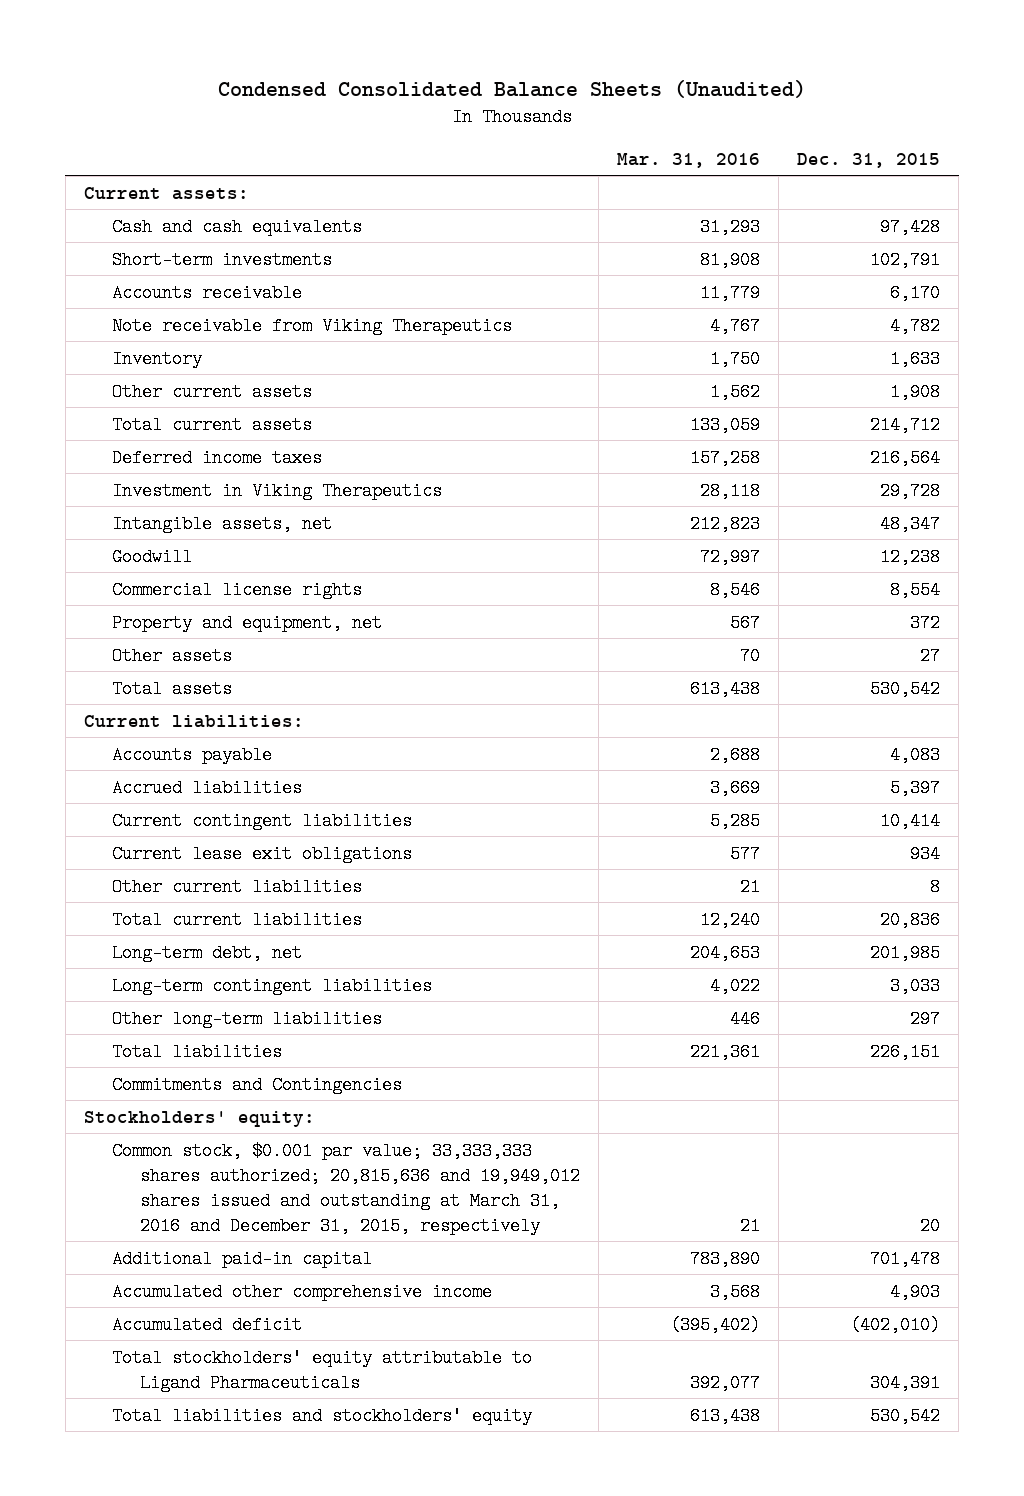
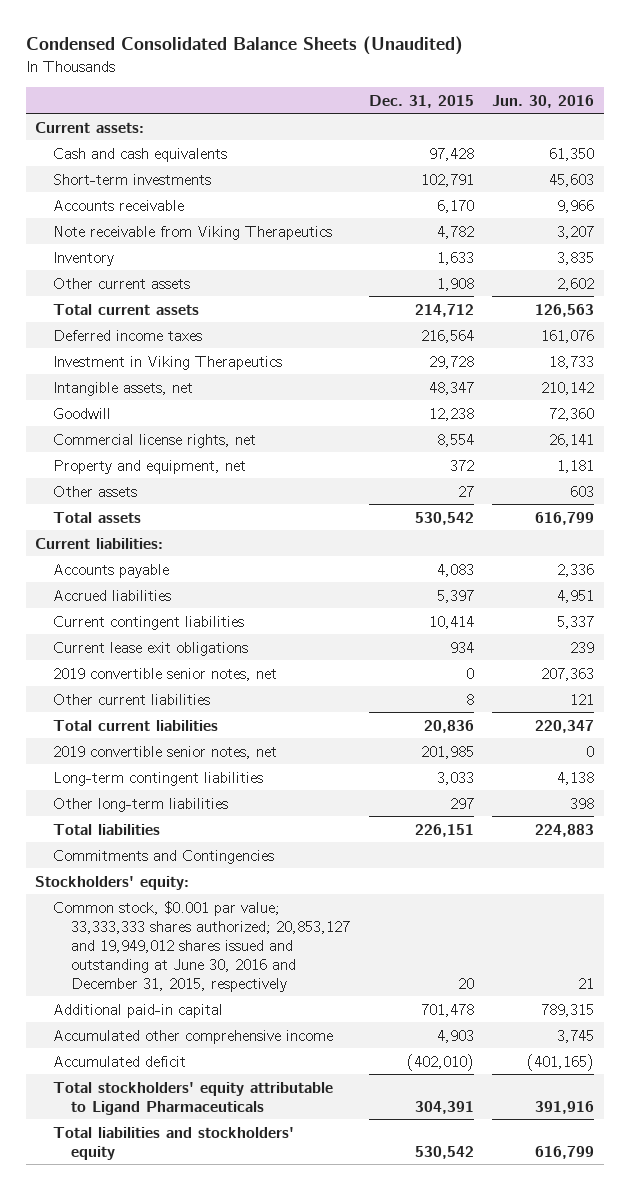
- | Mar. 31, 2016 | Dec. 31, 2015
+ | Dec. 31, 2015 | Jun. 30, 2016
- Commercial license rights | 8,546 | 8,554
+ Commercial license rights, net | 8,554 | 26,141
+ 2019 convertible senior notes, net | 0 | 207,363
- Long-term debt, net | 204,653 | 201,985
+ 2019 convertible senior notes, net | 201,985 | 0
- Common stock, $0.001 par value; 33,333,333 shares authorized; 20,815,636 and 19,949,012 shares issued and outstanding at March 31, 2016 and December 31, 2015, respectively | 21 | 20
+ Common stock, $0.001 par value; 33,333,333 shares authorized; 20,853,127 and 19,949,012 shares issued and outstanding at June 30, 2016 and December 31, 2015, respectively | 20 | 21

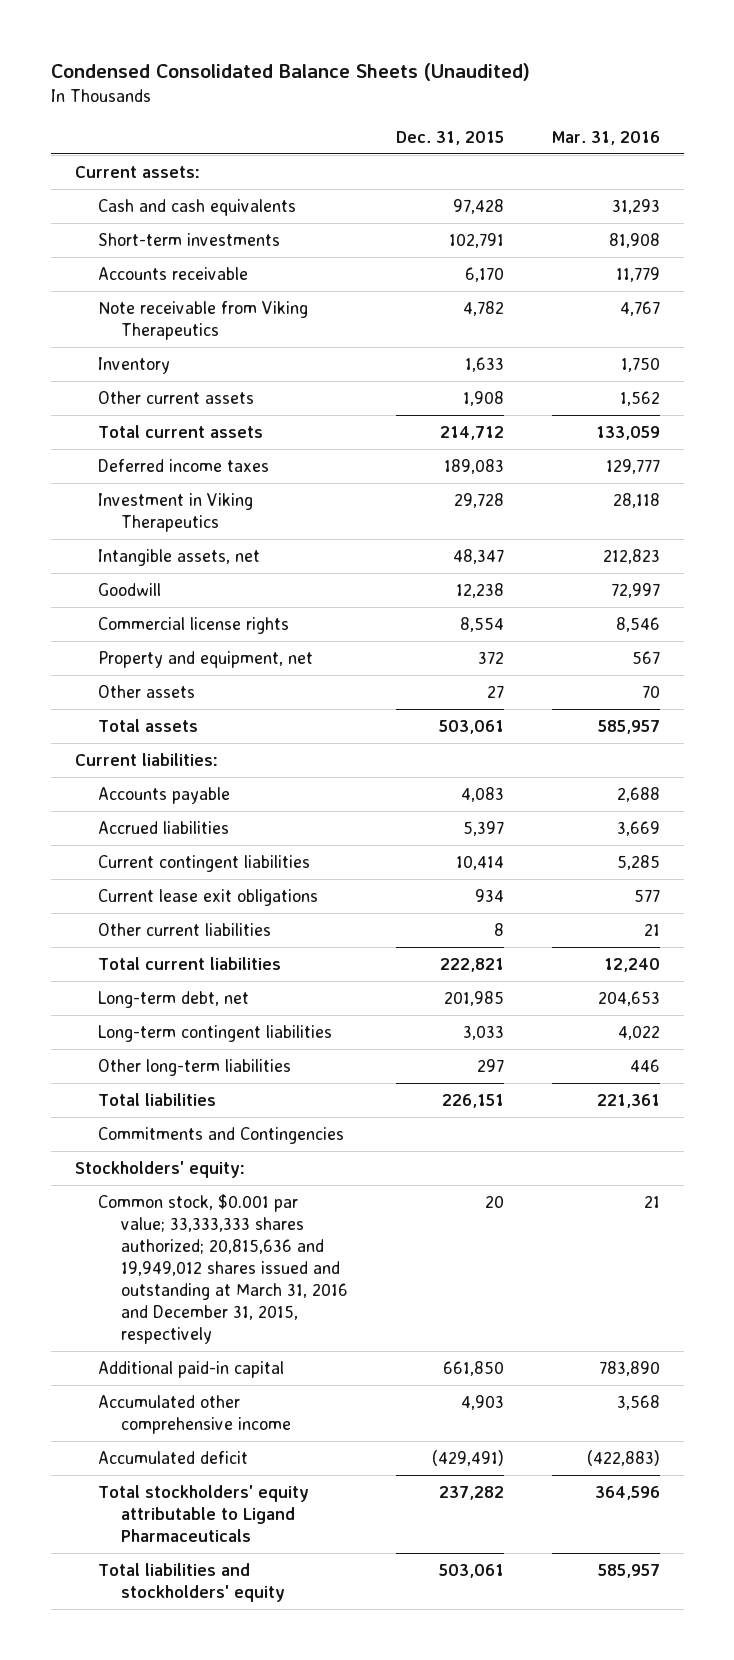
- | Dec. 31, 2015 | Jun. 30, 2016
+ | Dec. 31, 2015 | Mar. 31, 2016
- Deferred income taxes | 216,564 | 161,076
+ Deferred income taxes | 189,083 | 129,777
- Commercial license rights, net | 8,554 | 26,141
+ Commercial license rights | 8,554 | 8,546
- Total assets | 530,542 | 616,799
+ Total assets | 503,061 | 585,957
- 2019 convertible senior notes, net | 0 | 207,363
- Total current liabilities | 20,836 | 220,347
- 2019 convertible senior notes, net | 201,985 | 0
+ Total current liabilities | 222,821 | 12,240
+ Long-term debt, net | 201,985 | 204,653
- Common stock, $0.001 par value; 33,333,333 shares authorized; 20,853,127 and 19,949,012 shares issued and outstanding at June 30, 2016 and December 31, 2015, respectively | 20 | 21
- Additional paid-in capital | 701,478 | 789,315
+ Common stock, $0.001 par value; 33,333,333 shares authorized; 20,815,636 and 19,949,012 shares issued and outstanding at March 31, 2016 and December 31, 2015, respectively | 20 | 21
+ Additional paid-in capital | 661,850 | 783,890
- Accumulated deficit | (402,010) | (401,165)
- Total stockholders' equity attributable to Ligand Pharmaceuticals | 304,391 | 391,916
- Total liabilities and stockholders' equity | 530,542 | 616,799
+ Accumulated deficit | (429,491) | (422,883)
+ Total stockholders' equity attributable to Ligand Pharmaceuticals | 237,282 | 364,596
+ Total liabilities and stockholders' equity | 503,061 | 585,957

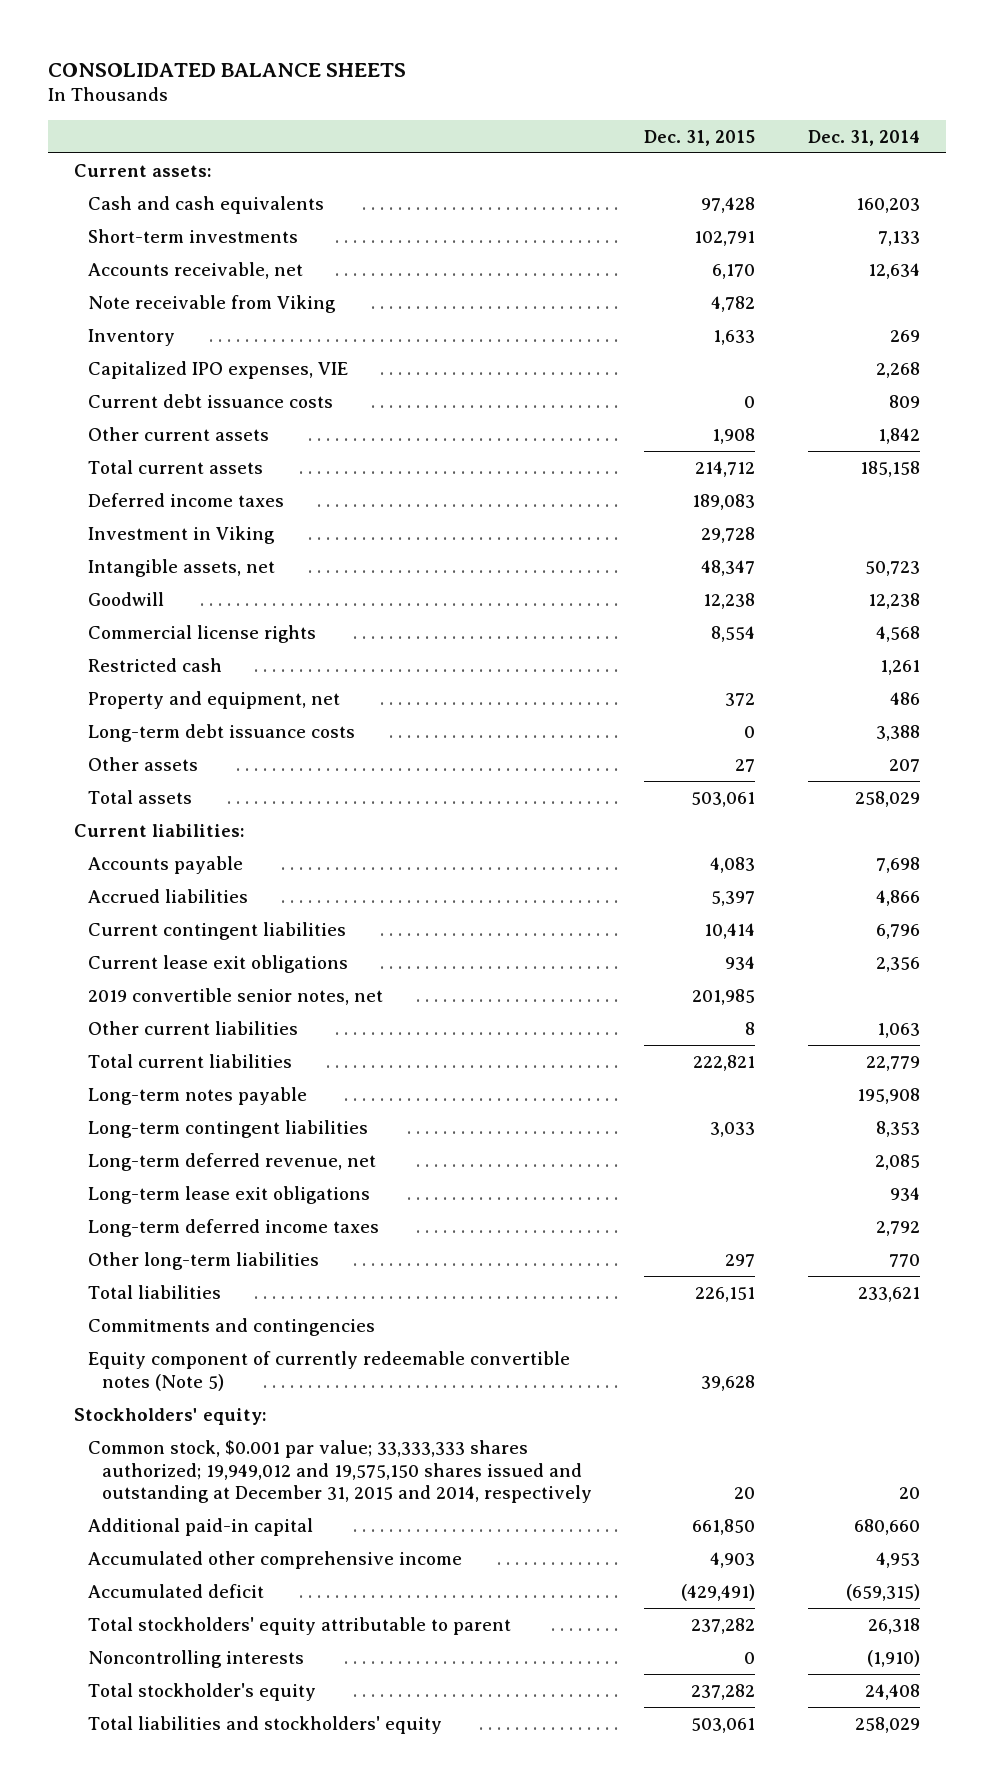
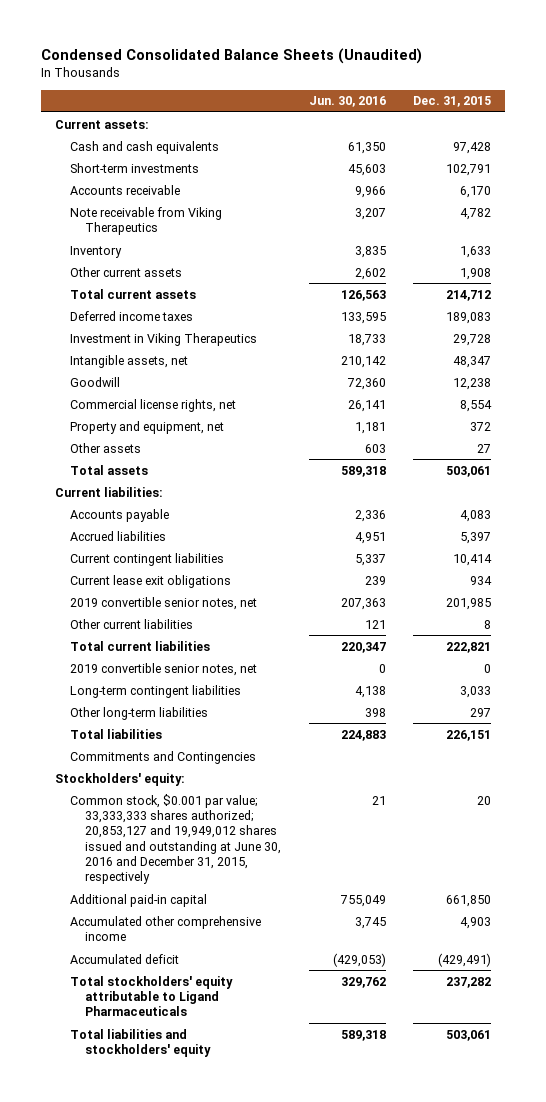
- CONSOLIDATED BALANCE SHEETS
+ Condensed Consolidated Balance Sheets (Unaudited)
- | Dec. 31, 2015 | Dec. 31, 2014
+ | Jun. 30, 2016 | Dec. 31, 2015
- Accounts receivable, net | 6,170 | 12,634
- Note receivable from Viking | 4,782 |
+ Accounts receivable | 9,966 | 6,170
+ Note receivable from Viking Therapeutics | 3,207 | 4,782
- Capitalized IPO expenses, VIE | | 2,268
- Current debt issuance costs | 0 | 809
- Investment in Viking | 29,728 |
+ Investment in Viking Therapeutics | 18,733 | 29,728
- Commercial license rights | 8,554 | 4,568
- Restricted cash | | 1,261
+ Commercial license rights, net | 26,141 | 8,554
- Long-term debt issuance costs | 0 | 3,388
- Long-term notes payable | | 195,908
+ 2019 convertible senior notes, net | 0 | 0
- Long-term deferred revenue, net | | 2,085
- Long-term lease exit obligations | | 934
- Long-term deferred income taxes | | 2,792
- Commitments and contingencies
- Equity component of currently redeemable convertible notes (Note 5) | 39,628 |
+ Commitments and Contingencies
- Common stock, $0.001 par value; 33,333,333 shares authorized; 19,949,012 and 19,575,150 shares issued and outstanding at December 31, 2015 and 2014, respectively | 20 | 20
+ Common stock, $0.001 par value; 33,333,333 shares authorized; 20,853,127 and 19,949,012 shares issued and outstanding at June 30, 2016 and December 31, 2015, respectively | 21 | 20
- Total stockholders' equity attributable to parent | 237,282 | 26,318
- Noncontrolling interests | 0 | (1,910)
- Total stockholder's equity | 237,282 | 24,408
+ Total stockholders' equity attributable to Ligand Pharmaceuticals | 329,762 | 237,282

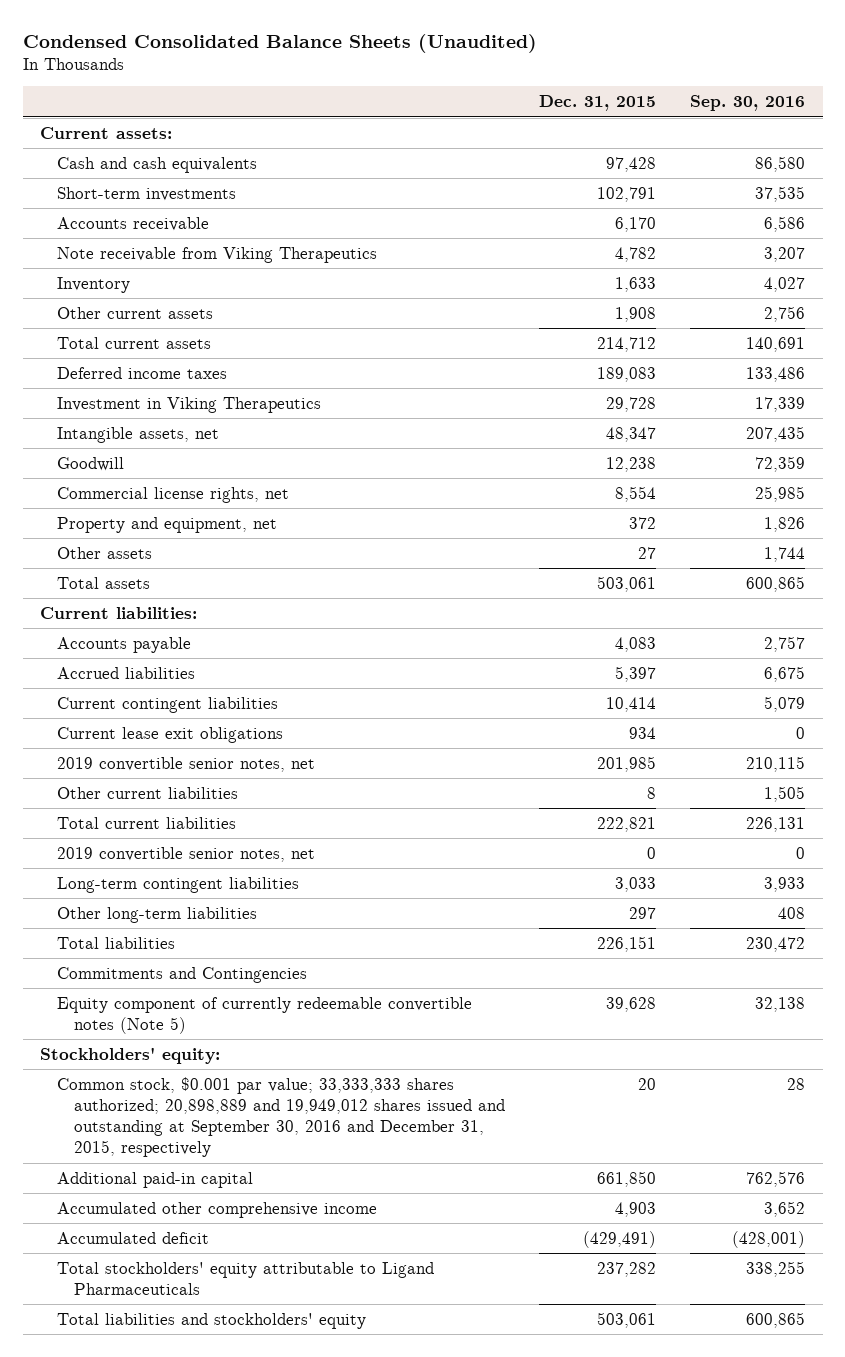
- | Jun. 30, 2016 | Dec. 31, 2015
+ | Dec. 31, 2015 | Sep. 30, 2016
+ Equity component of currently redeemable convertible notes (Note 5) | 39,628 | 32,138
- Common stock, $0.001 par value; 33,333,333 shares authorized; 20,853,127 and 19,949,012 shares issued and outstanding at June 30, 2016 and December 31, 2015, respectively | 21 | 20
+ Common stock, $0.001 par value; 33,333,333 shares authorized; 20,898,889 and 19,949,012 shares issued and outstanding at September 30, 2016 and December 31, 2015, respectively | 20 | 28

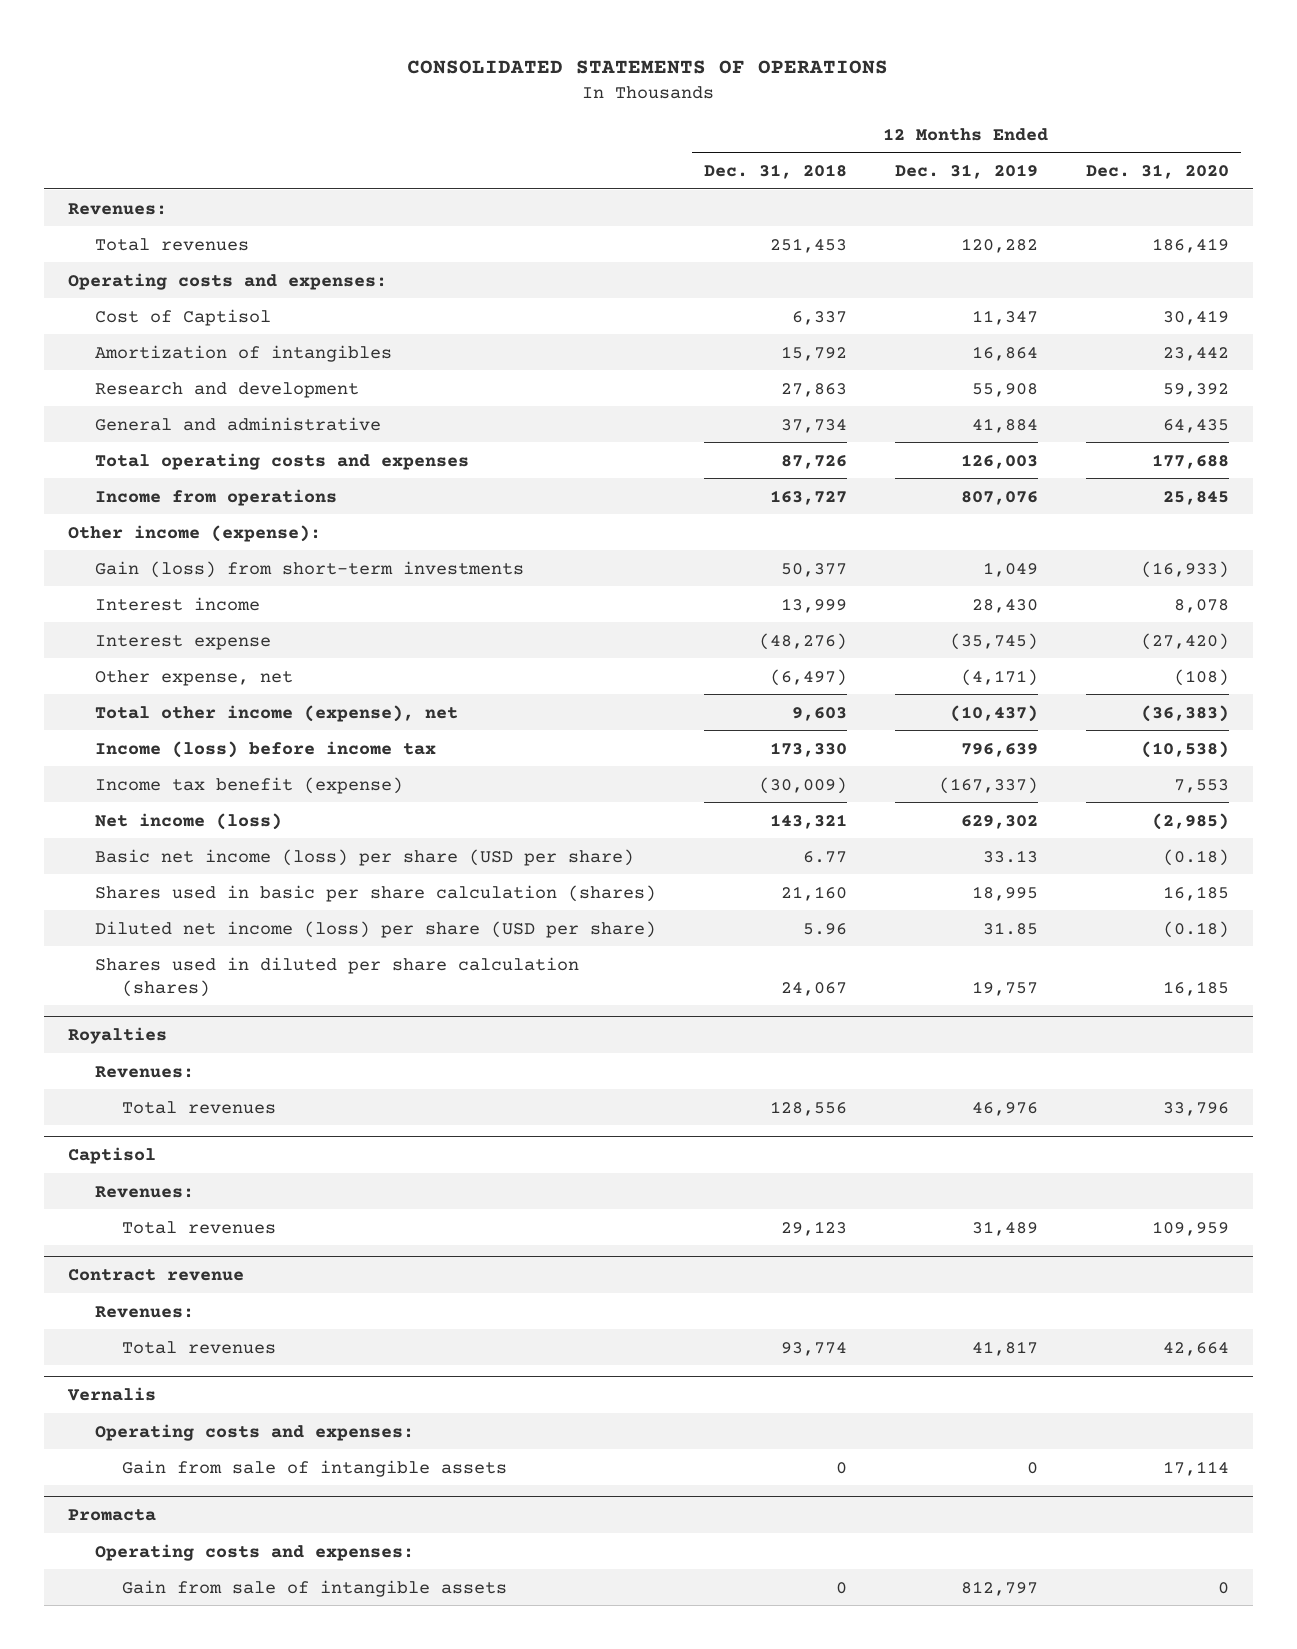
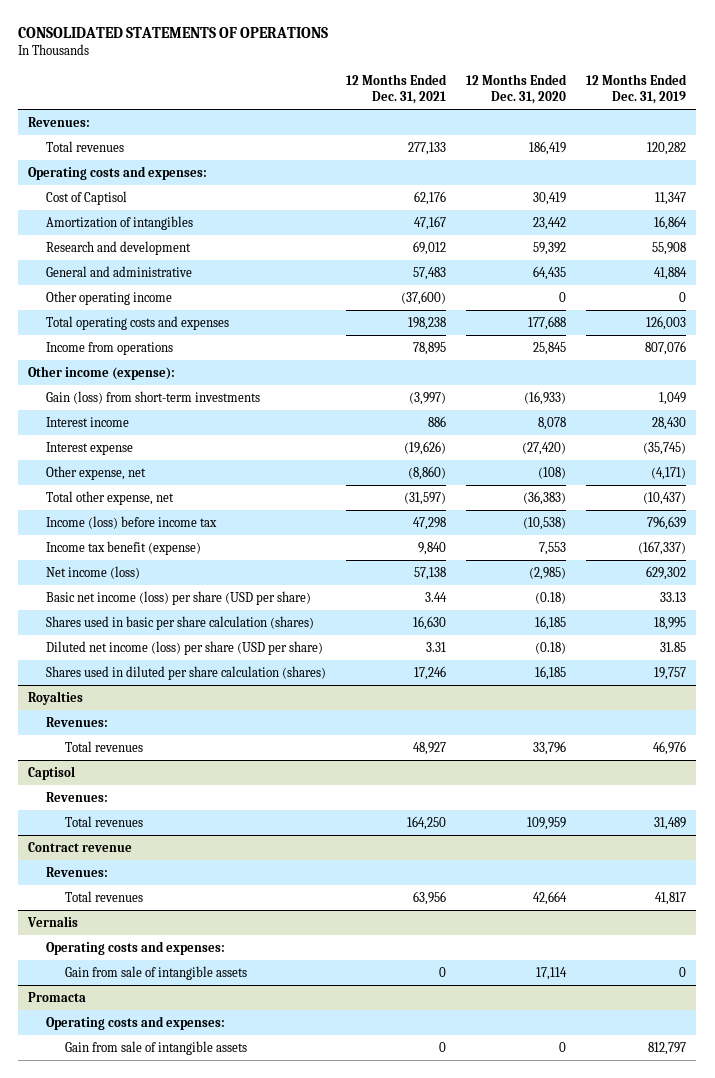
- | 12 Months Ended Dec. 31, 2018 | 12 Months Ended Dec. 31, 2019 | 12 Months Ended Dec. 31, 2020
+ | 12 Months Ended Dec. 31, 2021 | 12 Months Ended Dec. 31, 2020 | 12 Months Ended Dec. 31, 2019
+ Other operating income | (37,600) | 0 | 0
- Total other income (expense), net | 9,603 | (10,437) | (36,383)
+ Total other expense, net | (31,597) | (36,383) | (10,437)

